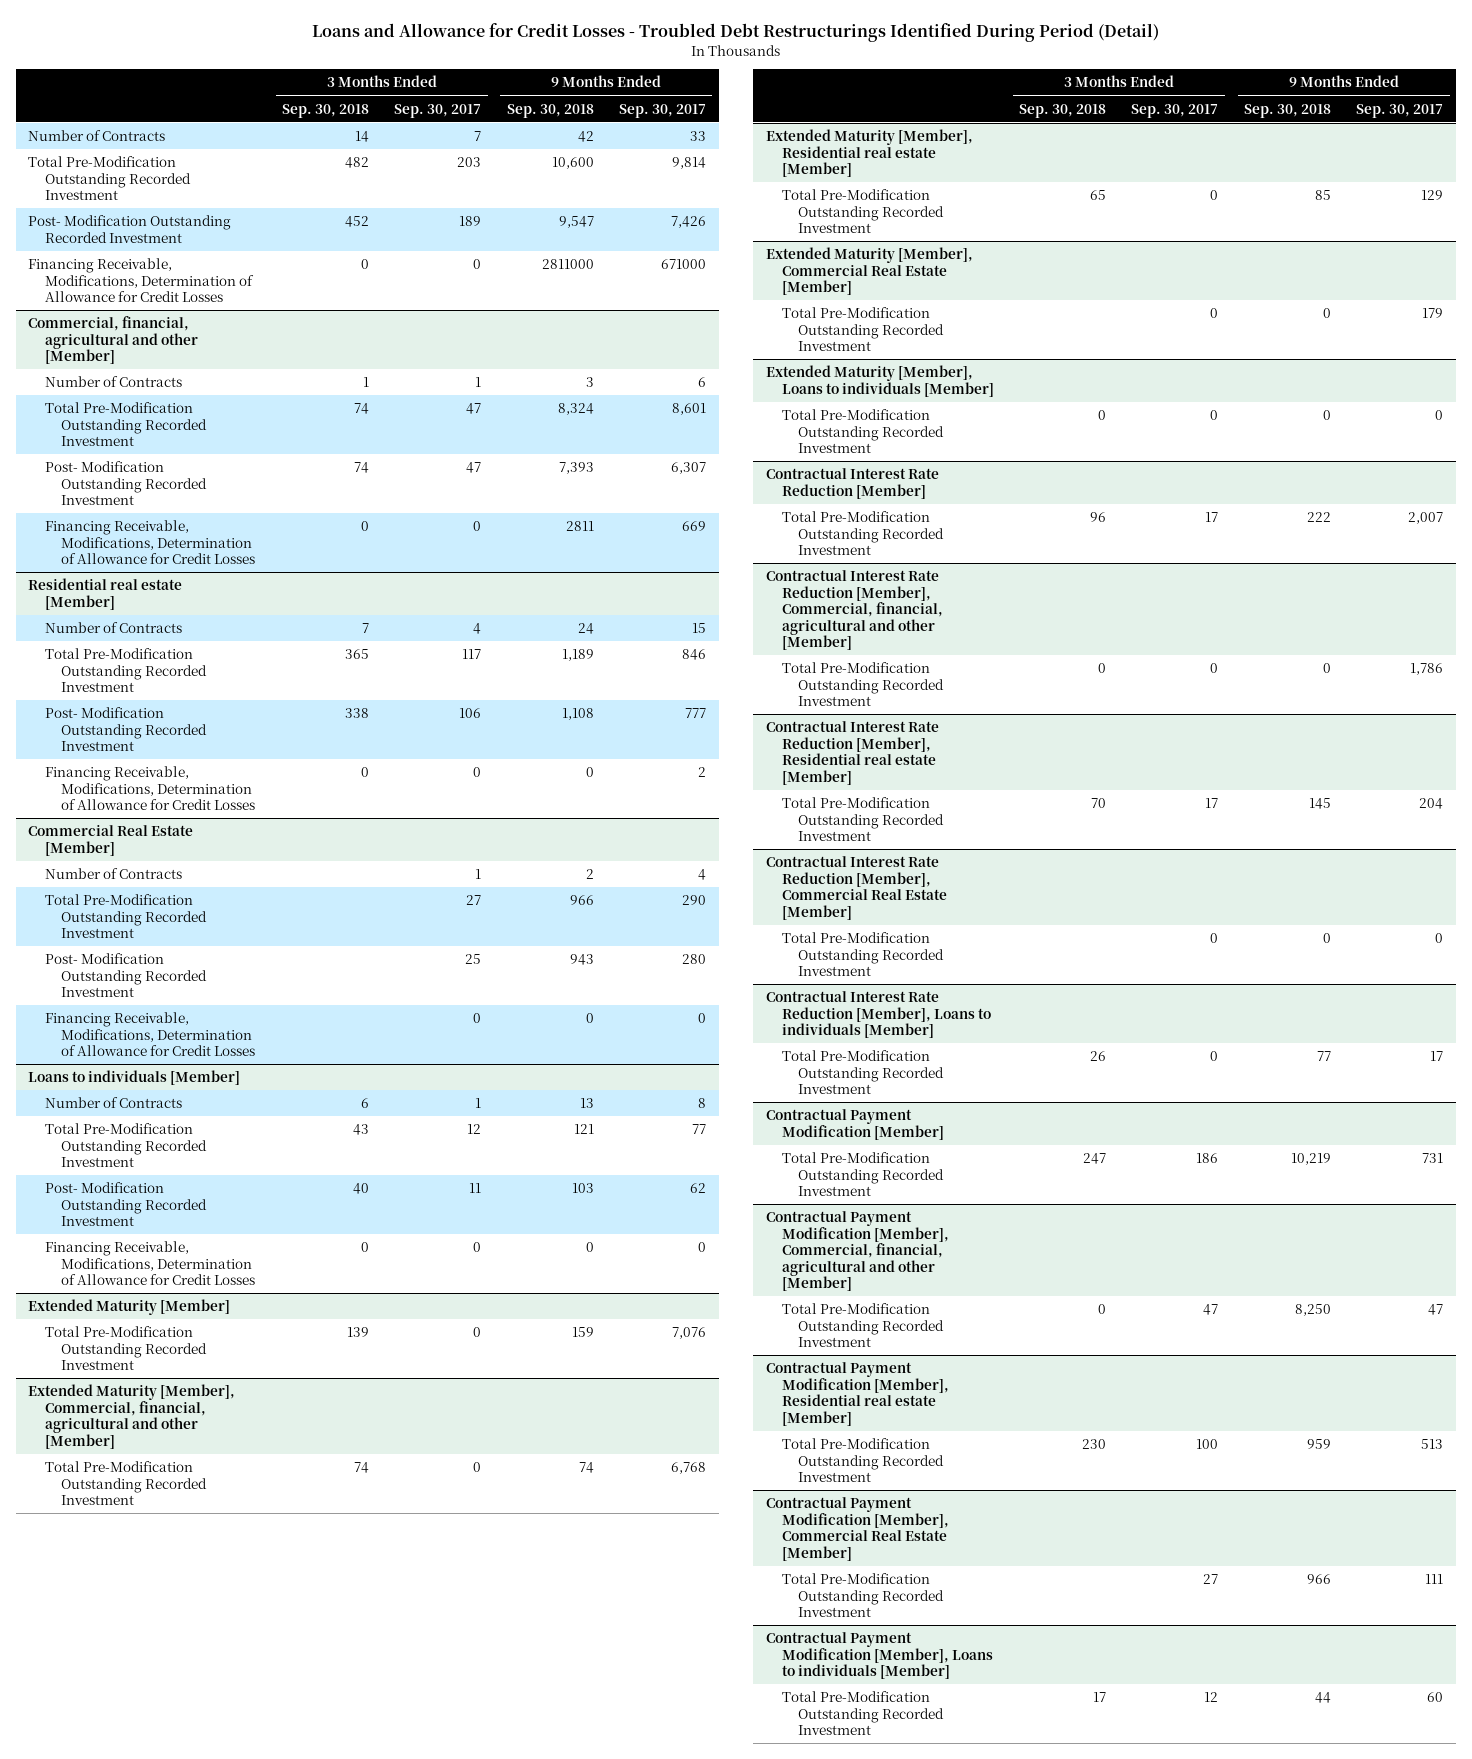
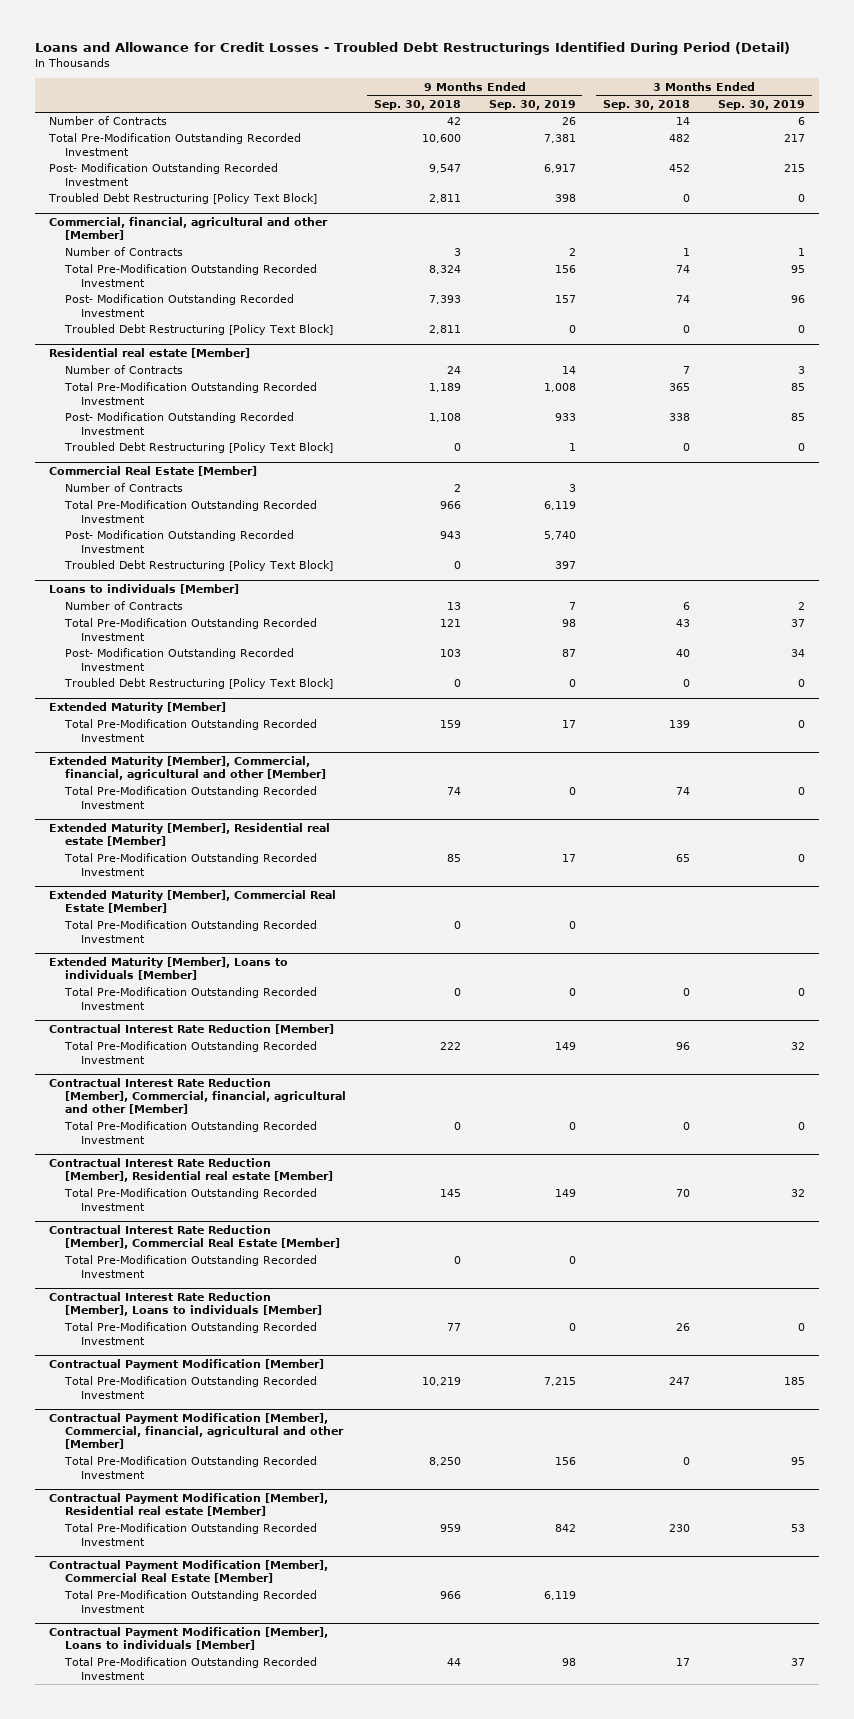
- | 3 Months Ended Sep. 30, 2018 | 3 Months Ended Sep. 30, 2017 | 9 Months Ended Sep. 30, 2018 | 9 Months Ended Sep. 30, 2017
+ | 9 Months Ended Sep. 30, 2018 | 9 Months Ended Sep. 30, 2019 | 3 Months Ended Sep. 30, 2018 | 3 Months Ended Sep. 30, 2019
- Financing Receivable, Modifications, Determination of Allowance for Credit Losses | 0 | 0 | 2811000 | 671000
+ Troubled Debt Restructuring [Policy Text Block] | 2,811 | 398 | 0 | 0
@ Commercial, financial, agricultural and other [Member]
- Financing Receivable, Modifications, Determination of Allowance for Credit Losses | 0 | 0 | 2811 | 669
+ Troubled Debt Restructuring [Policy Text Block] | 2,811 | 0 | 0 | 0
@ Residential real estate [Member]
- Financing Receivable, Modifications, Determination of Allowance for Credit Losses | 0 | 0 | 0 | 2
+ Troubled Debt Restructuring [Policy Text Block] | 0 | 1 | 0 | 0
@ Commercial Real Estate [Member]
- Financing Receivable, Modifications, Determination of Allowance for Credit Losses | | 0 | 0 | 0
+ Troubled Debt Restructuring [Policy Text Block] | 0 | 397 | |
@ Loans to individuals [Member]
- Financing Receivable, Modifications, Determination of Allowance for Credit Losses | 0 | 0 | 0 | 0
+ Troubled Debt Restructuring [Policy Text Block] | 0 | 0 | 0 | 0

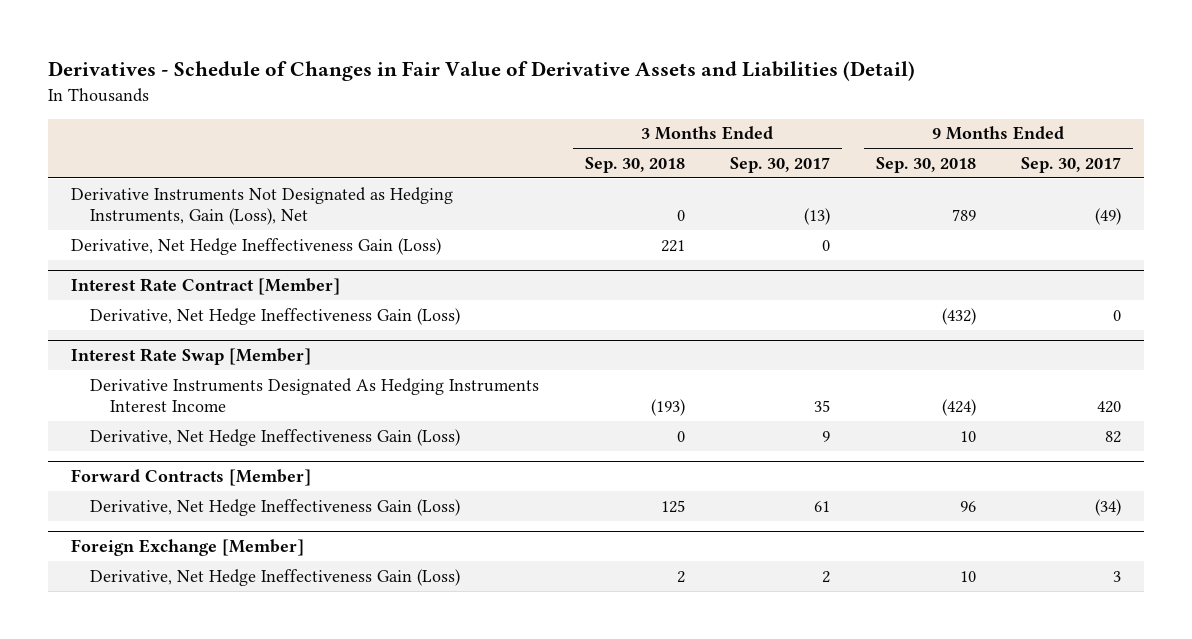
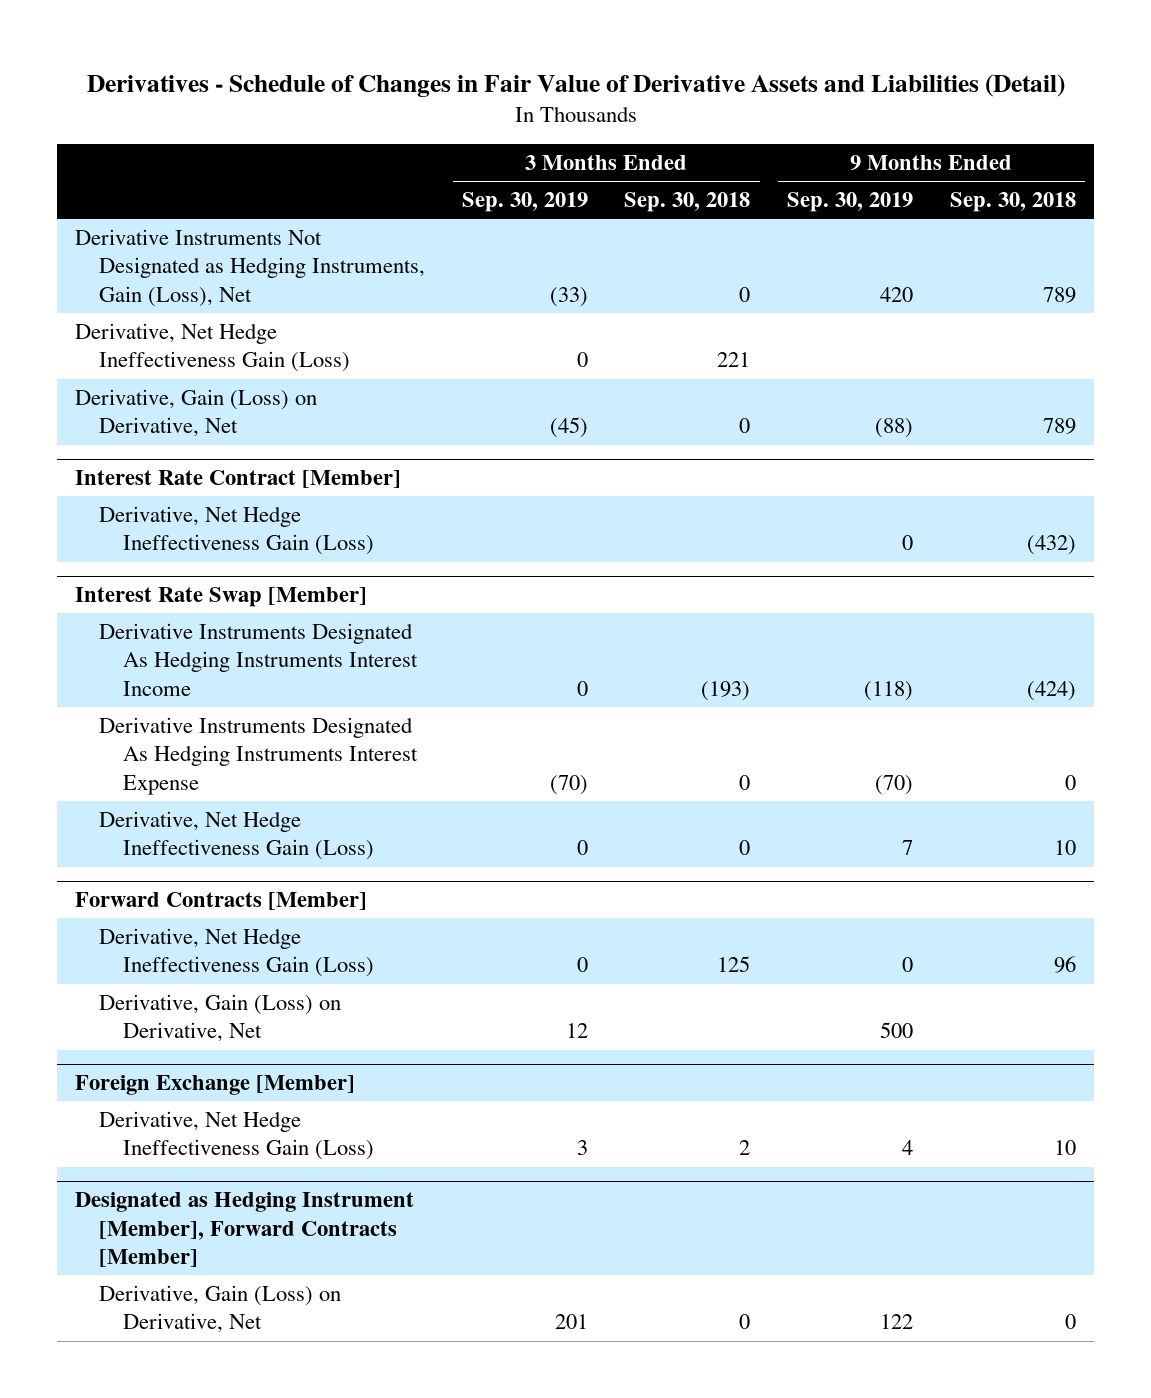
- | 3 Months Ended Sep. 30, 2018 | 3 Months Ended Sep. 30, 2017 | 9 Months Ended Sep. 30, 2018 | 9 Months Ended Sep. 30, 2017
+ | 3 Months Ended Sep. 30, 2019 | 3 Months Ended Sep. 30, 2018 | 9 Months Ended Sep. 30, 2019 | 9 Months Ended Sep. 30, 2018
+ Derivative, Gain (Loss) on Derivative, Net | (45) | 0 | (88) | 789
@ Interest Rate Swap [Member]
+ Derivative Instruments Designated As Hedging Instruments Interest Expense | (70) | 0 | (70) | 0
@ Forward Contracts [Member]
+ Derivative, Gain (Loss) on Derivative, Net | 12 | | 500 |
+ Designated as Hedging Instrument [Member], Forward Contracts [Member]
+ Derivative, Gain (Loss) on Derivative, Net | 201 | 0 | 122 | 0

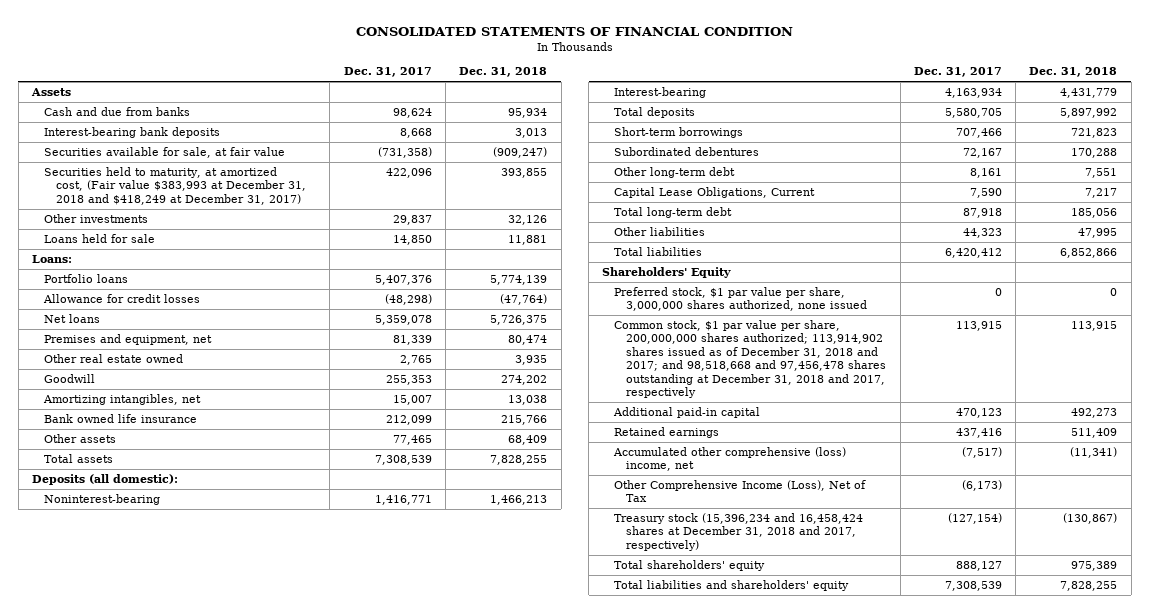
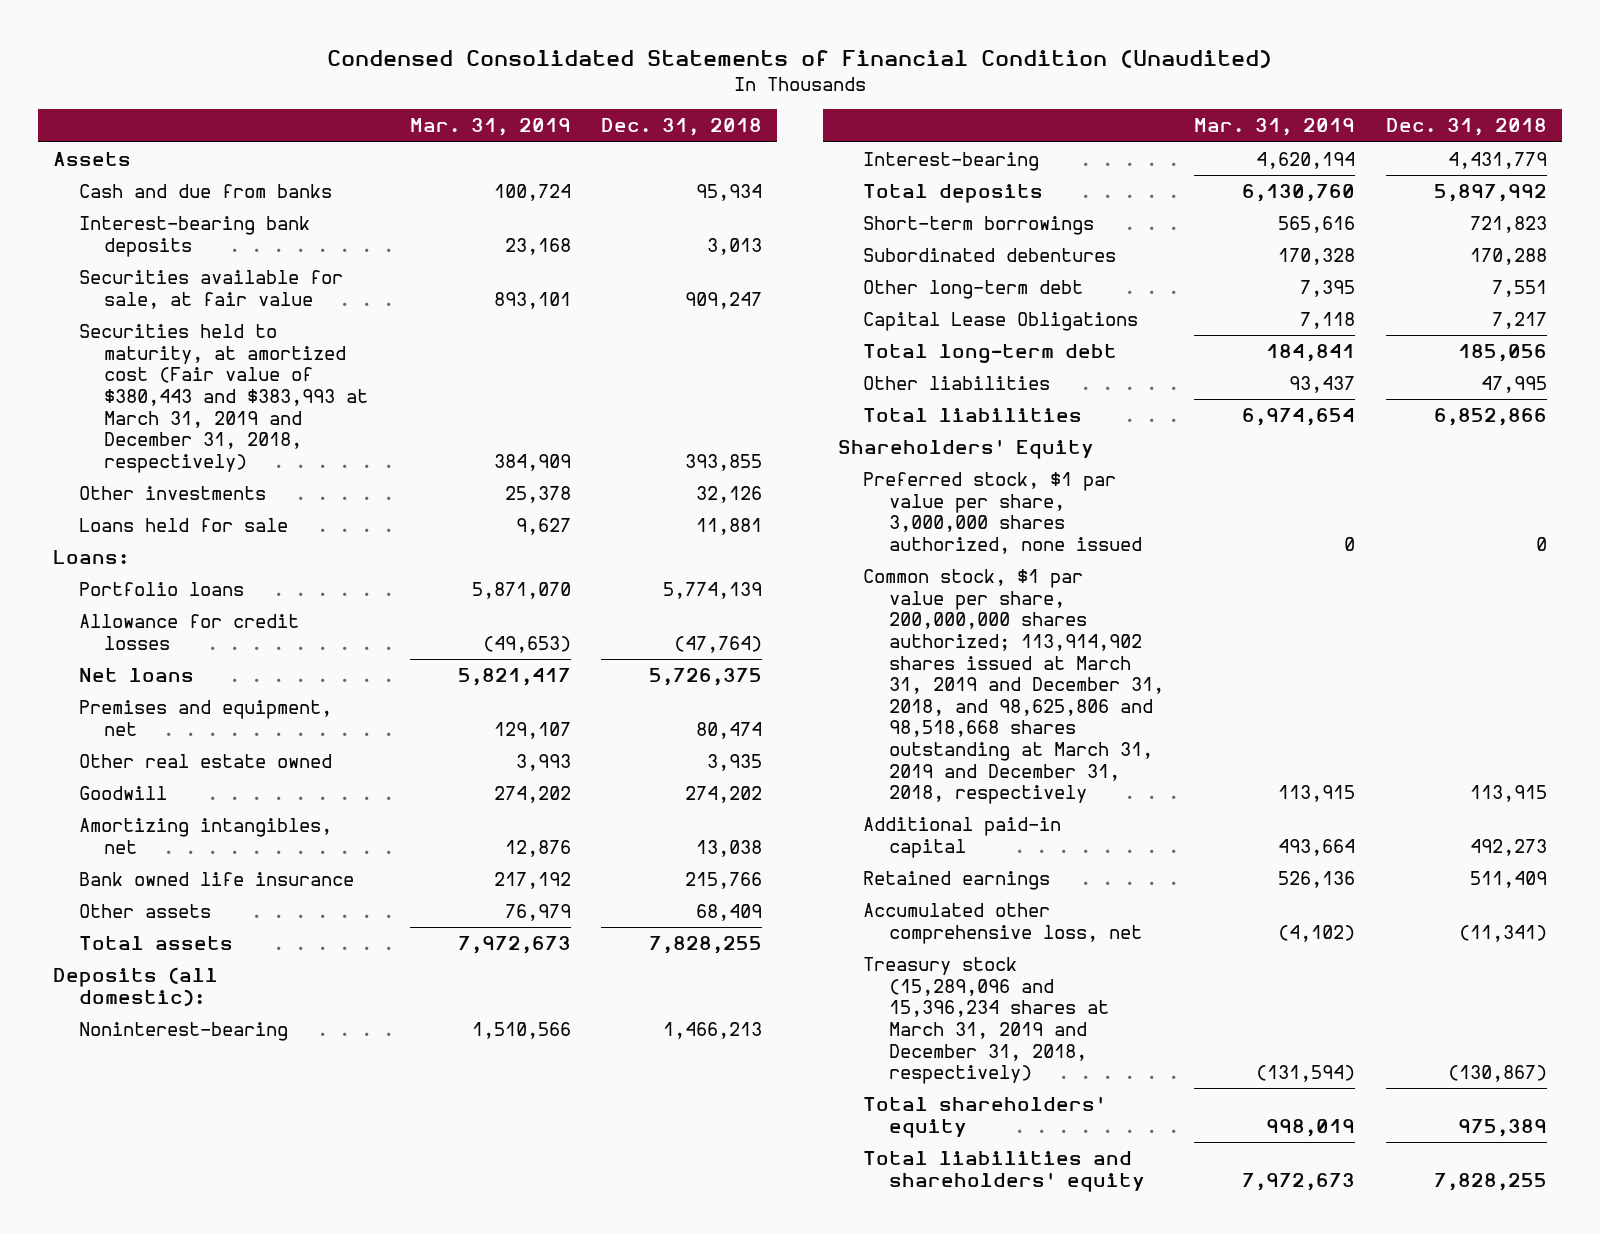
- CONSOLIDATED STATEMENTS OF FINANCIAL CONDITION
+ Condensed Consolidated Statements of Financial Condition (Unaudited)
- | Dec. 31, 2017 | Dec. 31, 2018
+ | Mar. 31, 2019 | Dec. 31, 2018
- Securities available for sale, at fair value | (731,358) | (909,247)
- Securities held to maturity, at amortized cost, (Fair value $383,993 at December 31, 2018 and $418,249 at December 31, 2017) | 422,096 | 393,855
+ Securities available for sale, at fair value | 893,101 | 909,247
+ Securities held to maturity, at amortized cost (Fair value of $380,443 and $383,993 at March 31, 2019 and December 31, 2018, respectively) | 384,909 | 393,855
- Capital Lease Obligations, Current | 7,590 | 7,217
+ Capital Lease Obligations | 7,118 | 7,217
- Common stock, $1 par value per share, 200,000,000 shares authorized; 113,914,902 shares issued as of December 31, 2018 and 2017; and 98,518,668 and 97,456,478 shares outstanding at December 31, 2018 and 2017, respectively | 113,915 | 113,915
+ Common stock, $1 par value per share, 200,000,000 shares authorized; 113,914,902 shares issued at March 31, 2019 and December 31, 2018, and 98,625,806 and 98,518,668 shares outstanding at March 31, 2019 and December 31, 2018, respectively | 113,915 | 113,915
- Accumulated other comprehensive (loss) income, net | (7,517) | (11,341)
- Other Comprehensive Income (Loss), Net of Tax | (6,173) |
- Treasury stock (15,396,234 and 16,458,424 shares at December 31, 2018 and 2017, respectively) | (127,154) | (130,867)
+ Accumulated other comprehensive loss, net | (4,102) | (11,341)
+ Treasury stock (15,289,096 and 15,396,234 shares at March 31, 2019 and December 31, 2018, respectively) | (131,594) | (130,867)

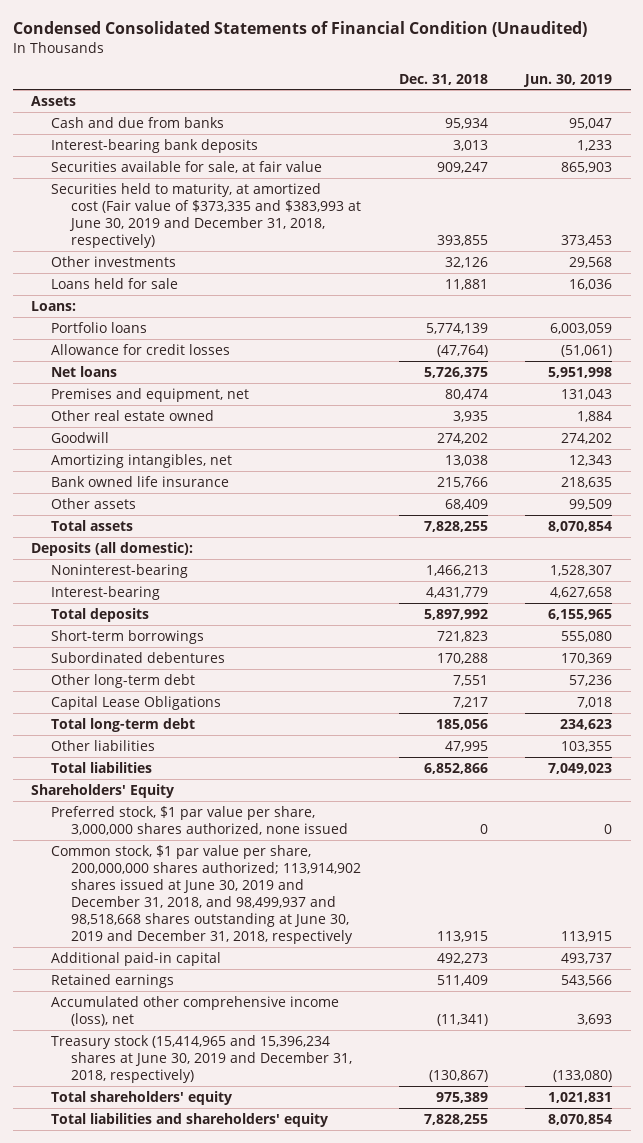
- | Mar. 31, 2019 | Dec. 31, 2018
+ | Dec. 31, 2018 | Jun. 30, 2019
- Securities held to maturity, at amortized cost (Fair value of $380,443 and $383,993 at March 31, 2019 and December 31, 2018, respectively) | 384,909 | 393,855
+ Securities held to maturity, at amortized cost (Fair value of $373,335 and $383,993 at June 30, 2019 and December 31, 2018, respectively) | 393,855 | 373,453
- Common stock, $1 par value per share, 200,000,000 shares authorized; 113,914,902 shares issued at March 31, 2019 and December 31, 2018, and 98,625,806 and 98,518,668 shares outstanding at March 31, 2019 and December 31, 2018, respectively | 113,915 | 113,915
+ Common stock, $1 par value per share, 200,000,000 shares authorized; 113,914,902 shares issued at June 30, 2019 and December 31, 2018, and 98,499,937 and 98,518,668 shares outstanding at June 30, 2019 and December 31, 2018, respectively | 113,915 | 113,915
- Accumulated other comprehensive loss, net | (4,102) | (11,341)
- Treasury stock (15,289,096 and 15,396,234 shares at March 31, 2019 and December 31, 2018, respectively) | (131,594) | (130,867)
+ Accumulated other comprehensive income (loss), net | (11,341) | 3,693
+ Treasury stock (15,414,965 and 15,396,234 shares at June 30, 2019 and December 31, 2018, respectively) | (130,867) | (133,080)

